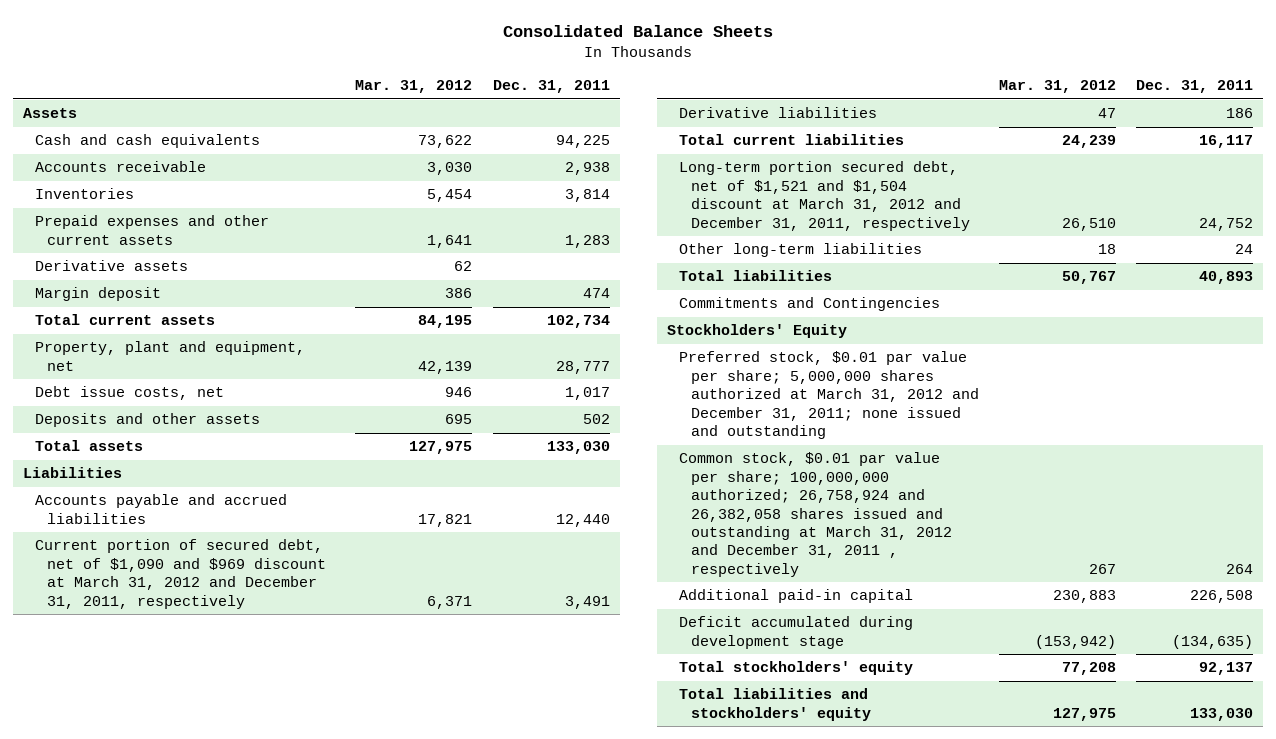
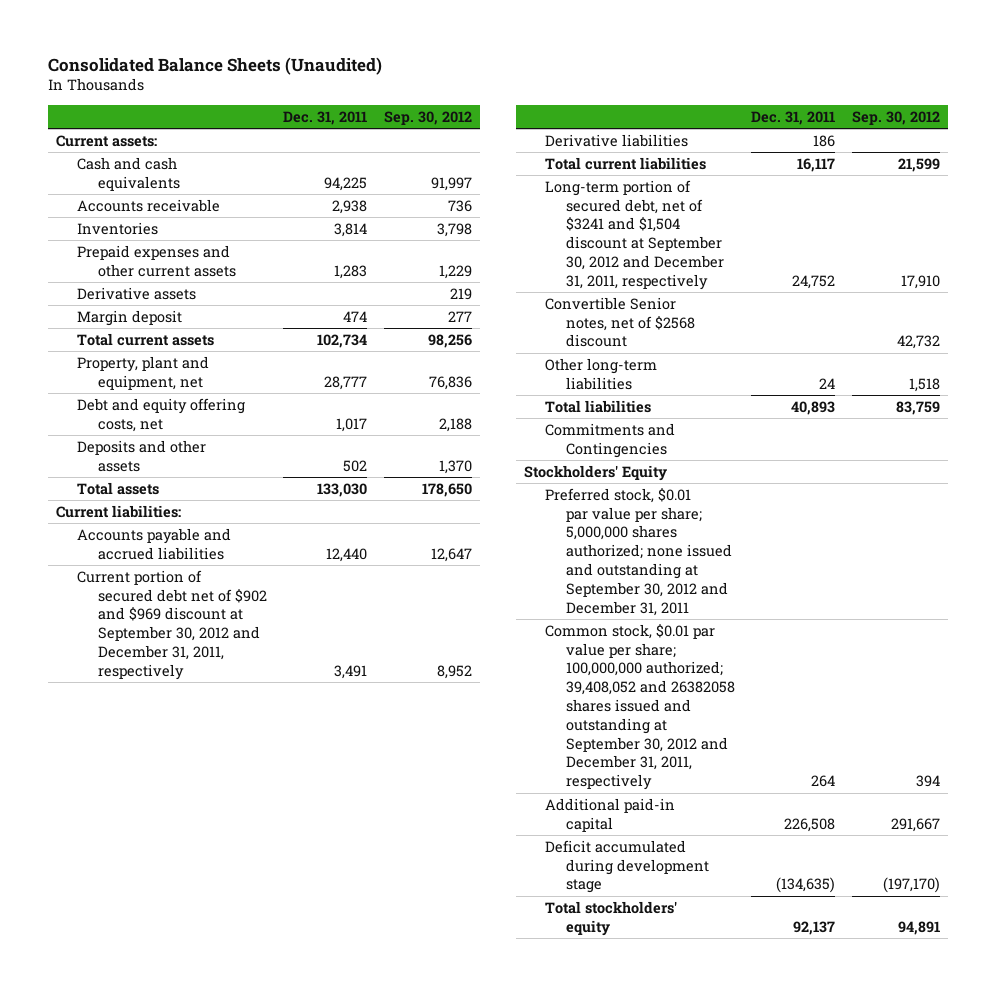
- Consolidated Balance Sheets
+ Consolidated Balance Sheets (Unaudited)
- | Mar. 31, 2012 | Dec. 31, 2011
+ | Dec. 31, 2011 | Sep. 30, 2012
- Assets
+ Current assets:
- Debt issue costs, net | 946 | 1,017
+ Debt and equity offering costs, net | 1,017 | 2,188
- Liabilities
+ Current liabilities:
- Current portion of secured debt, net of $1,090 and $969 discount at March 31, 2012 and December 31, 2011, respectively | 6,371 | 3,491
+ Current portion of secured debt net of $902 and $969 discount at September 30, 2012 and December 31, 2011, respectively | 3,491 | 8,952
- Long-term portion secured debt, net of $1,521 and $1,504 discount at March 31, 2012 and December 31, 2011, respectively | 26,510 | 24,752
+ Long-term portion of secured debt, net of $3241 and $1,504 discount at September 30, 2012 and December 31, 2011, respectively | 24,752 | 17,910
+ Convertible Senior notes, net of $2568 discount | | 42,732
- Preferred stock, $0.01 par value per share; 5,000,000 shares authorized at March 31, 2012 and December 31, 2011; none issued and outstanding
- Common stock, $0.01 par value per share; 100,000,000 authorized; 26,758,924 and 26,382,058 shares issued and outstanding at March 31, 2012 and December 31, 2011 , respectively | 267 | 264
+ Preferred stock, $0.01 par value per share; 5,000,000 shares authorized; none issued and outstanding at September 30, 2012 and December 31, 2011
+ Common stock, $0.01 par value per share; 100,000,000 authorized; 39,408,052 and 26382058 shares issued and outstanding at September 30, 2012 and December 31, 2011, respectively | 264 | 394
- Total liabilities and stockholders' equity | 127,975 | 133,030

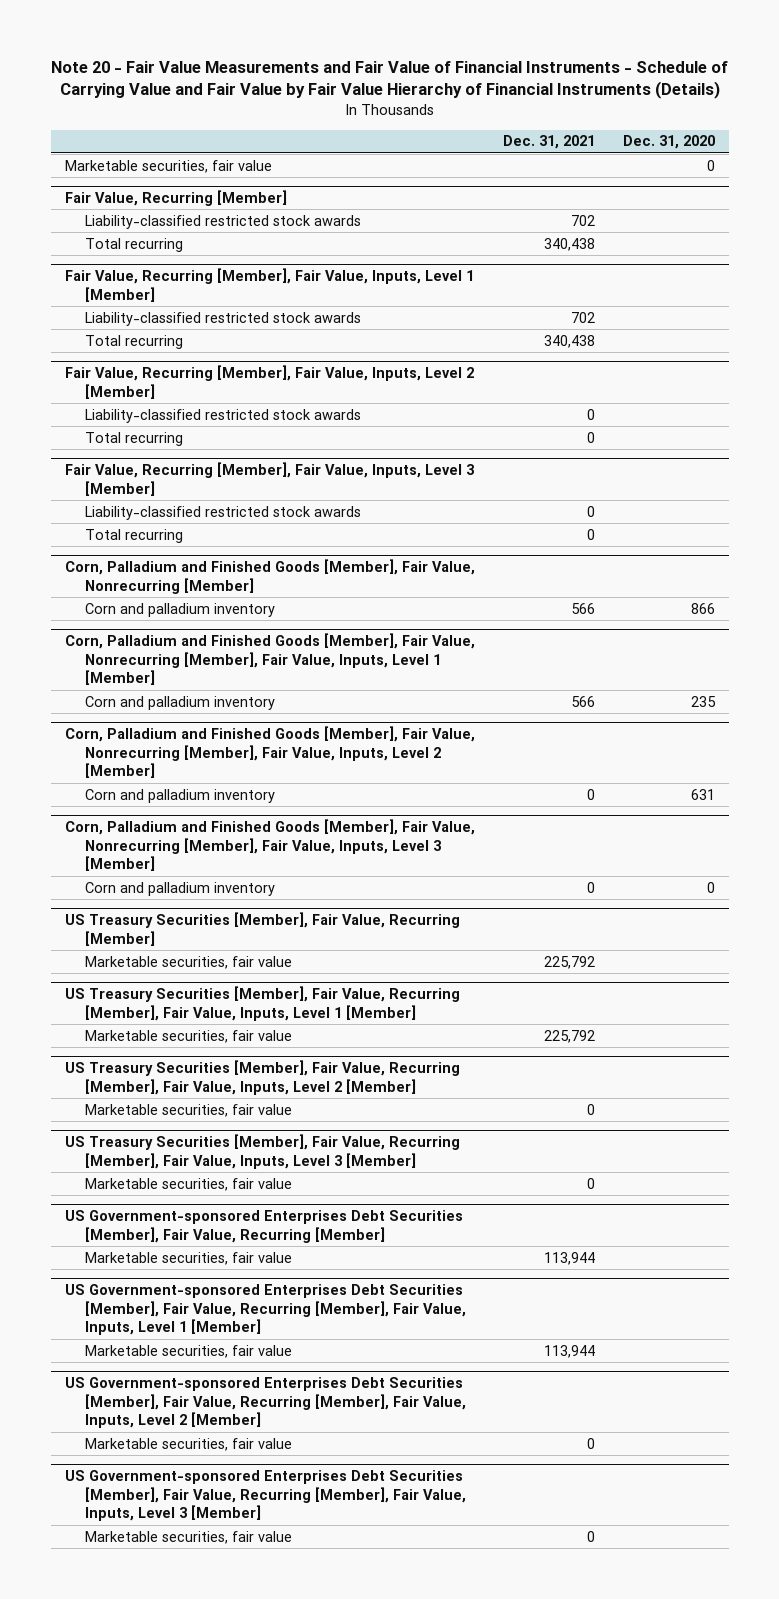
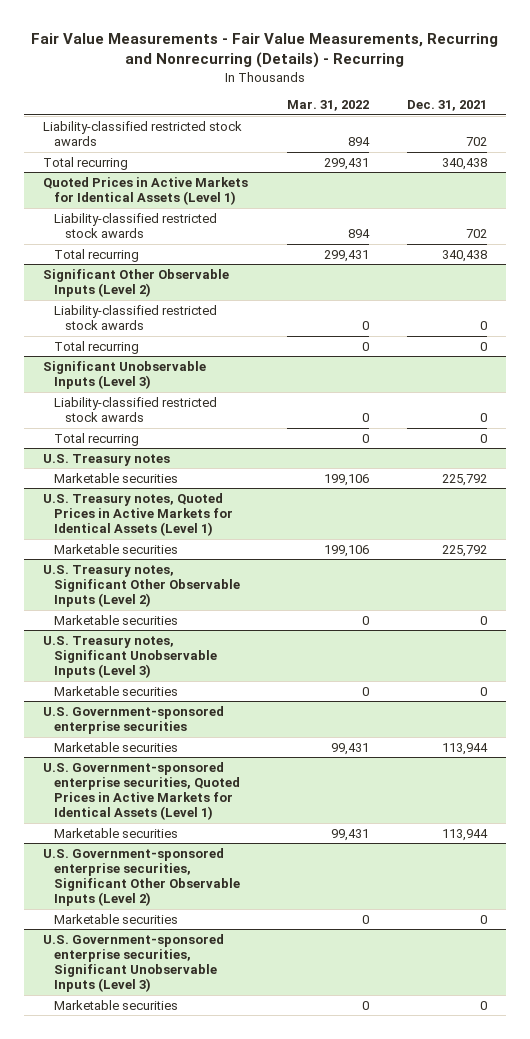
- Note 20 - Fair Value Measurements and Fair Value of Financial Instruments - Schedule of Carrying Value and Fair Value by Fair Value Hierarchy of Financial Instruments (Details)
+ Fair Value Measurements - Fair Value Measurements, Recurring and Nonrecurring (Details) - Recurring
- | Dec. 31, 2021 | Dec. 31, 2020
+ | Mar. 31, 2022 | Dec. 31, 2021
- Marketable securities, fair value | | 0
- Fair Value, Recurring [Member]
- Fair Value, Recurring [Member], Fair Value, Inputs, Level 1 [Member]
+ Quoted Prices in Active Markets for Identical Assets (Level 1)
- Fair Value, Recurring [Member], Fair Value, Inputs, Level 2 [Member]
+ Significant Other Observable Inputs (Level 2)
- Fair Value, Recurring [Member], Fair Value, Inputs, Level 3 [Member]
+ Significant Unobservable Inputs (Level 3)
- Corn, Palladium and Finished Goods [Member], Fair Value, Nonrecurring [Member]
- Corn and palladium inventory | 566 | 866
- Corn, Palladium and Finished Goods [Member], Fair Value, Nonrecurring [Member], Fair Value, Inputs, Level 1 [Member]
- Corn and palladium inventory | 566 | 235
- Corn, Palladium and Finished Goods [Member], Fair Value, Nonrecurring [Member], Fair Value, Inputs, Level 2 [Member]
- Corn and palladium inventory | 0 | 631
- Corn, Palladium and Finished Goods [Member], Fair Value, Nonrecurring [Member], Fair Value, Inputs, Level 3 [Member]
- Corn and palladium inventory | 0 | 0
- US Treasury Securities [Member], Fair Value, Recurring [Member]
- Marketable securities, fair value | 225,792 |
- US Treasury Securities [Member], Fair Value, Recurring [Member], Fair Value, Inputs, Level 1 [Member]
- Marketable securities, fair value | 225,792 |
- US Treasury Securities [Member], Fair Value, Recurring [Member], Fair Value, Inputs, Level 2 [Member]
- Marketable securities, fair value | 0 |
- US Treasury Securities [Member], Fair Value, Recurring [Member], Fair Value, Inputs, Level 3 [Member]
- Marketable securities, fair value | 0 |
- US Government-sponsored Enterprises Debt Securities [Member], Fair Value, Recurring [Member]
- Marketable securities, fair value | 113,944 |
- US Government-sponsored Enterprises Debt Securities [Member], Fair Value, Recurring [Member], Fair Value, Inputs, Level 1 [Member]
- Marketable securities, fair value | 113,944 |
- US Government-sponsored Enterprises Debt Securities [Member], Fair Value, Recurring [Member], Fair Value, Inputs, Level 2 [Member]
- Marketable securities, fair value | 0 |
- US Government-sponsored Enterprises Debt Securities [Member], Fair Value, Recurring [Member], Fair Value, Inputs, Level 3 [Member]
- Marketable securities, fair value | 0 |
+ U.S. Treasury notes
+ Marketable securities | 199,106 | 225,792
+ U.S. Treasury notes, Quoted Prices in Active Markets for Identical Assets (Level 1)
+ Marketable securities | 199,106 | 225,792
+ U.S. Treasury notes, Significant Other Observable Inputs (Level 2)
+ Marketable securities | 0 | 0
+ U.S. Treasury notes, Significant Unobservable Inputs (Level 3)
+ Marketable securities | 0 | 0
+ U.S. Government-sponsored enterprise securities
+ Marketable securities | 99,431 | 113,944
+ U.S. Government-sponsored enterprise securities, Quoted Prices in Active Markets for Identical Assets (Level 1)
+ Marketable securities | 99,431 | 113,944
+ U.S. Government-sponsored enterprise securities, Significant Other Observable Inputs (Level 2)
+ Marketable securities | 0 | 0
+ U.S. Government-sponsored enterprise securities, Significant Unobservable Inputs (Level 3)
+ Marketable securities | 0 | 0

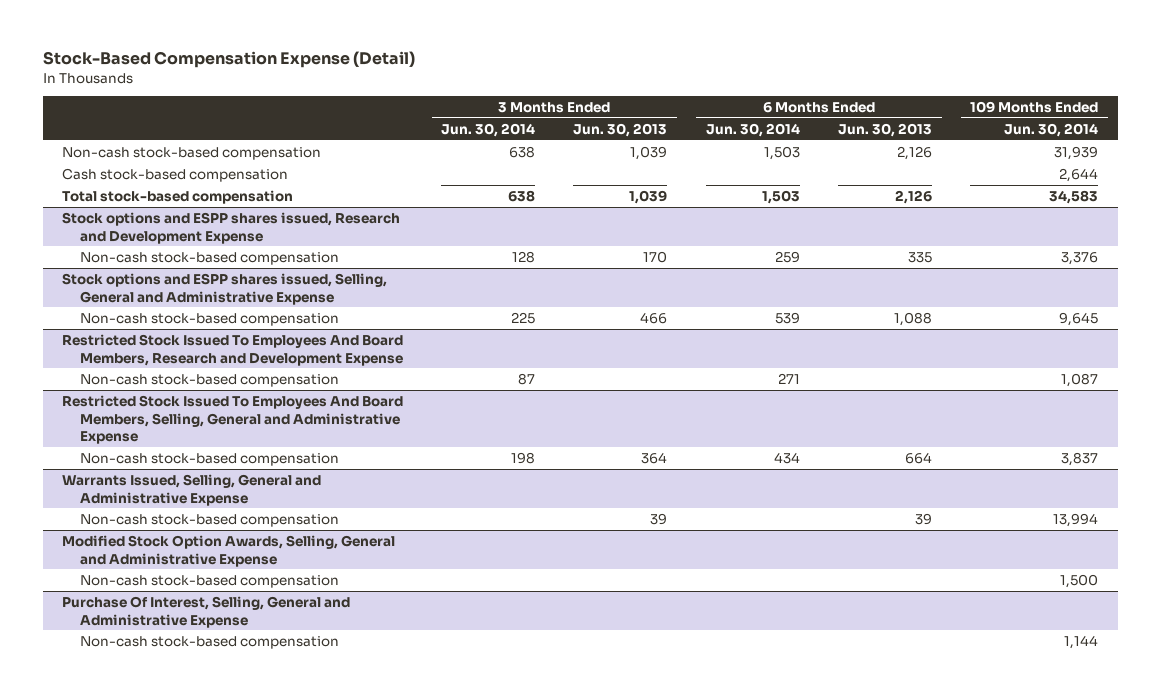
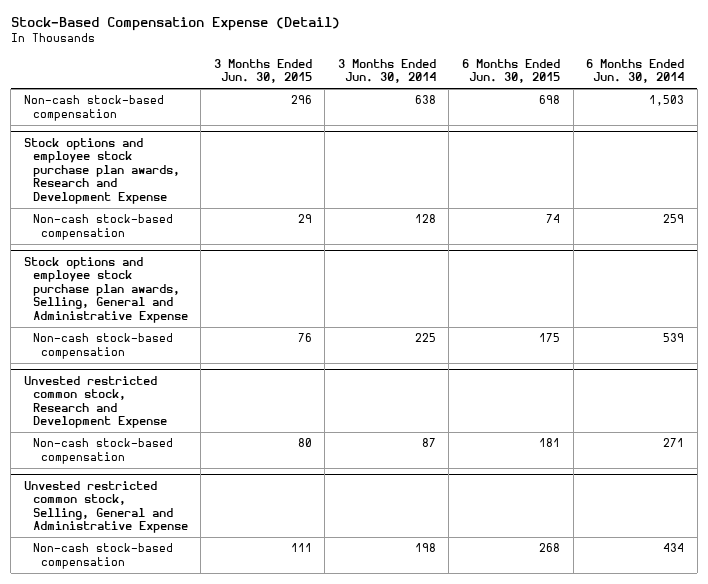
- | 3 Months Ended Jun. 30, 2014 | 3 Months Ended Jun. 30, 2013 | 6 Months Ended Jun. 30, 2014 | 6 Months Ended Jun. 30, 2013 | 109 Months Ended Jun. 30, 2014
+ | 3 Months Ended Jun. 30, 2015 | 3 Months Ended Jun. 30, 2014 | 6 Months Ended Jun. 30, 2015 | 6 Months Ended Jun. 30, 2014
- Cash stock-based compensation | | | | | 2,644
- Total stock-based compensation | 638 | 1,039 | 1,503 | 2,126 | 34,583
- Stock options and ESPP shares issued, Research and Development Expense
+ Stock options and employee stock purchase plan awards, Research and Development Expense
- Stock options and ESPP shares issued, Selling, General and Administrative Expense
+ Stock options and employee stock purchase plan awards, Selling, General and Administrative Expense
- Restricted Stock Issued To Employees And Board Members, Research and Development Expense
+ Unvested restricted common stock, Research and Development Expense
- Restricted Stock Issued To Employees And Board Members, Selling, General and Administrative Expense
+ Unvested restricted common stock, Selling, General and Administrative Expense
- Warrants Issued, Selling, General and Administrative Expense
- Non-cash stock-based compensation | | 39 | | 39 | 13,994
- Modified Stock Option Awards, Selling, General and Administrative Expense
- Non-cash stock-based compensation | | | | | 1,500
- Purchase Of Interest, Selling, General and Administrative Expense
- Non-cash stock-based compensation | | | | | 1,144

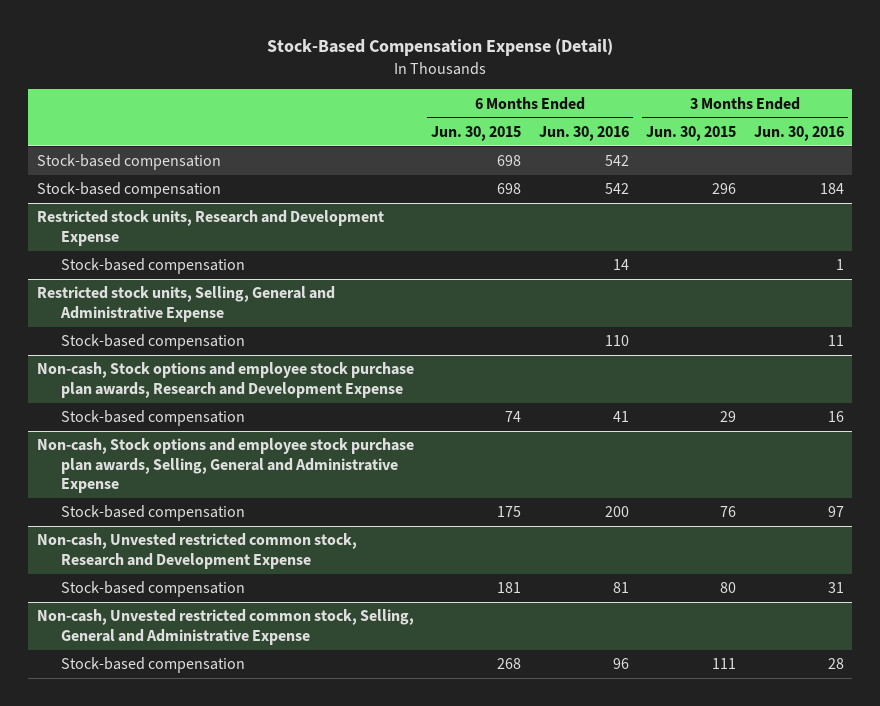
- | 3 Months Ended Jun. 30, 2015 | 3 Months Ended Jun. 30, 2014 | 6 Months Ended Jun. 30, 2015 | 6 Months Ended Jun. 30, 2014
+ | 6 Months Ended Jun. 30, 2015 | 6 Months Ended Jun. 30, 2016 | 3 Months Ended Jun. 30, 2015 | 3 Months Ended Jun. 30, 2016
- Non-cash stock-based compensation | 296 | 638 | 698 | 1,503
- Stock options and employee stock purchase plan awards, Research and Development Expense
- Non-cash stock-based compensation | 29 | 128 | 74 | 259
- Stock options and employee stock purchase plan awards, Selling, General and Administrative Expense
- Non-cash stock-based compensation | 76 | 225 | 175 | 539
- Unvested restricted common stock, Research and Development Expense
- Non-cash stock-based compensation | 80 | 87 | 181 | 271
- Unvested restricted common stock, Selling, General and Administrative Expense
- Non-cash stock-based compensation | 111 | 198 | 268 | 434
+ Stock-based compensation | 698 | 542 | |
+ Stock-based compensation | 698 | 542 | 296 | 184
+ Restricted stock units, Research and Development Expense
+ Stock-based compensation | | 14 | | 1
+ Restricted stock units, Selling, General and Administrative Expense
+ Stock-based compensation | | 110 | | 11
+ Non-cash, Stock options and employee stock purchase plan awards, Research and Development Expense
+ Stock-based compensation | 74 | 41 | 29 | 16
+ Non-cash, Stock options and employee stock purchase plan awards, Selling, General and Administrative Expense
+ Stock-based compensation | 175 | 200 | 76 | 97
+ Non-cash, Unvested restricted common stock, Research and Development Expense
+ Stock-based compensation | 181 | 81 | 80 | 31
+ Non-cash, Unvested restricted common stock, Selling, General and Administrative Expense
+ Stock-based compensation | 268 | 96 | 111 | 28

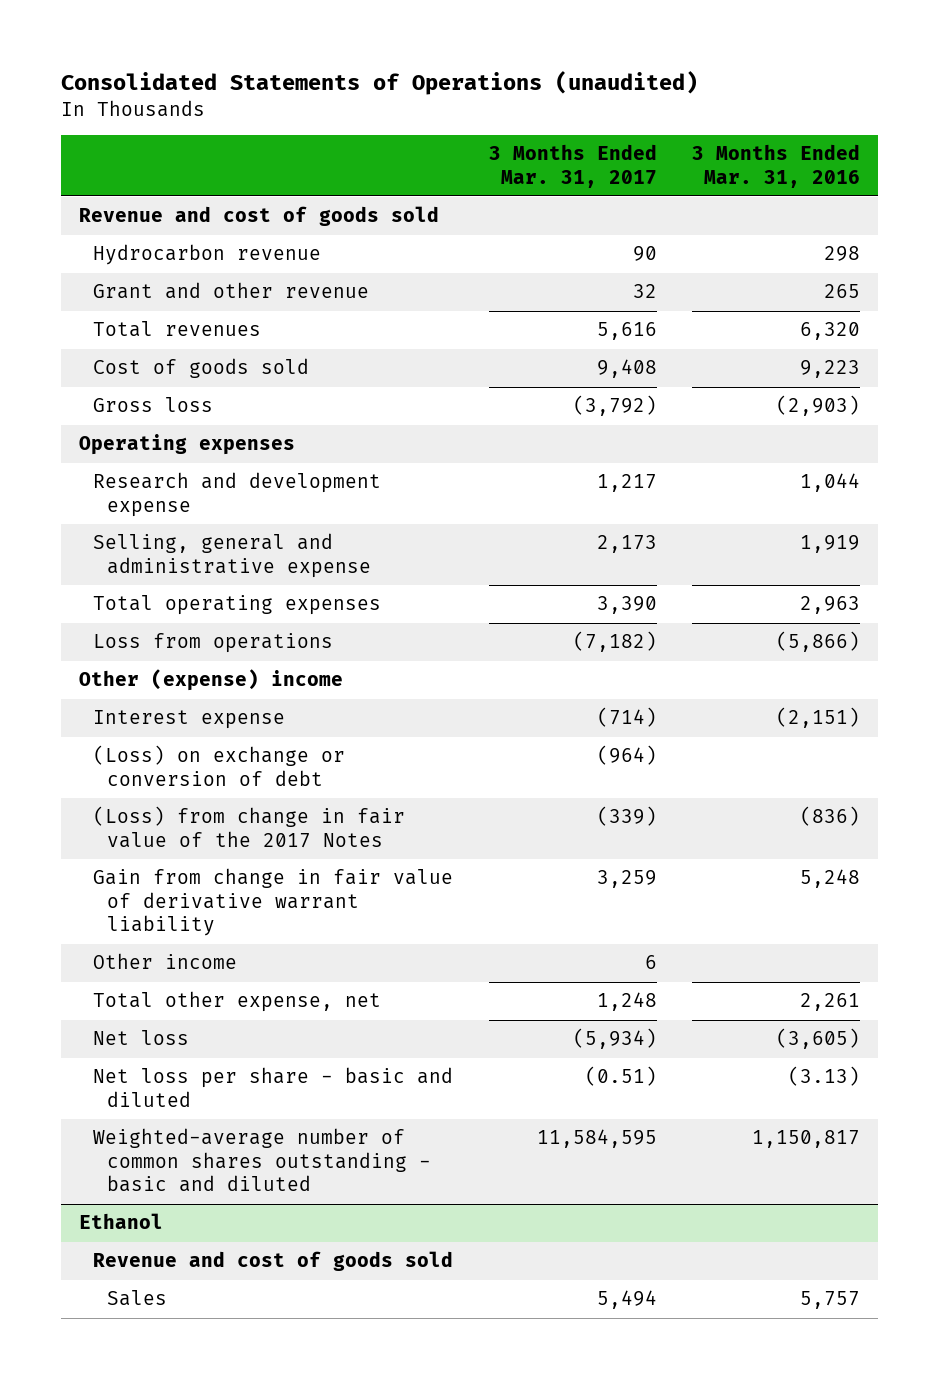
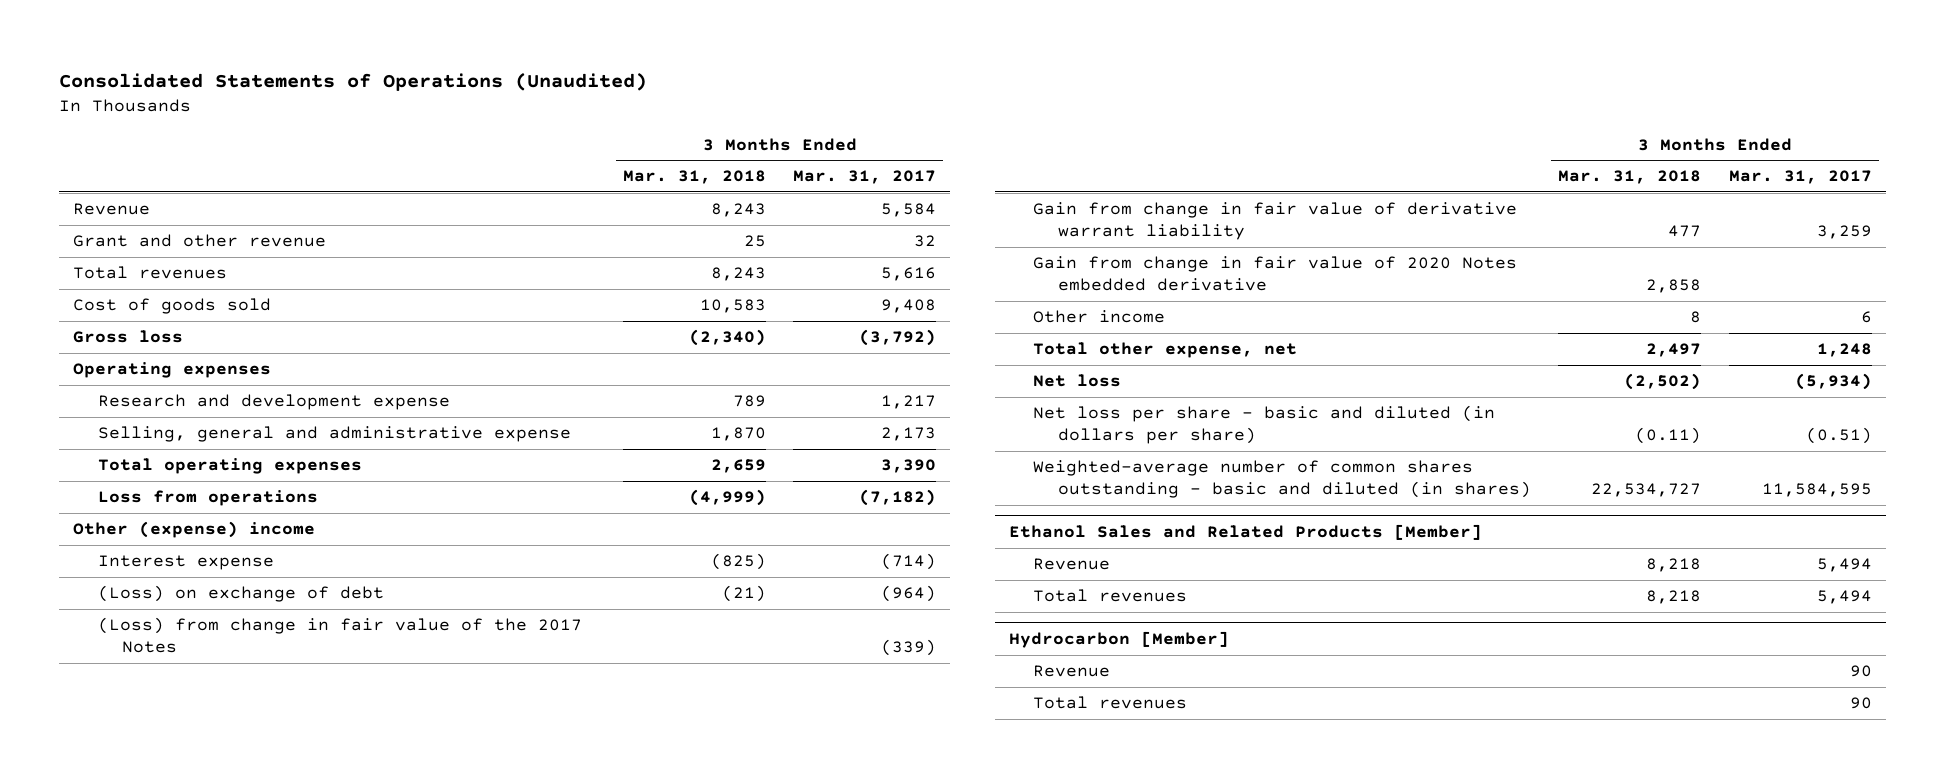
- Consolidated Statements of Operations (unaudited)
+ Consolidated Statements of Operations (Unaudited)
- | 3 Months Ended Mar. 31, 2017 | 3 Months Ended Mar. 31, 2016
+ | 3 Months Ended Mar. 31, 2018 | 3 Months Ended Mar. 31, 2017
- Revenue and cost of goods sold
- Hydrocarbon revenue | 90 | 298
+ Revenue | 8,243 | 5,584
- (Loss) on exchange or conversion of debt | (964) |
+ (Loss) on exchange of debt | (21) | (964)
+ Gain from change in fair value of 2020 Notes embedded derivative | 2,858 |
- Net loss per share - basic and diluted | (0.51) | (3.13)
- Weighted-average number of common shares outstanding - basic and diluted | 11,584,595 | 1,150,817
- Ethanol
- Revenue and cost of goods sold
- Sales | 5,494 | 5,757
+ Net loss per share - basic and diluted (in dollars per share) | (0.11) | (0.51)
+ Weighted-average number of common shares outstanding - basic and diluted (in shares) | 22,534,727 | 11,584,595
+ Ethanol Sales and Related Products [Member]
+ Revenue | 8,218 | 5,494
+ Total revenues | 8,218 | 5,494
+ Hydrocarbon [Member]
+ Revenue | | 90
+ Total revenues | | 90

